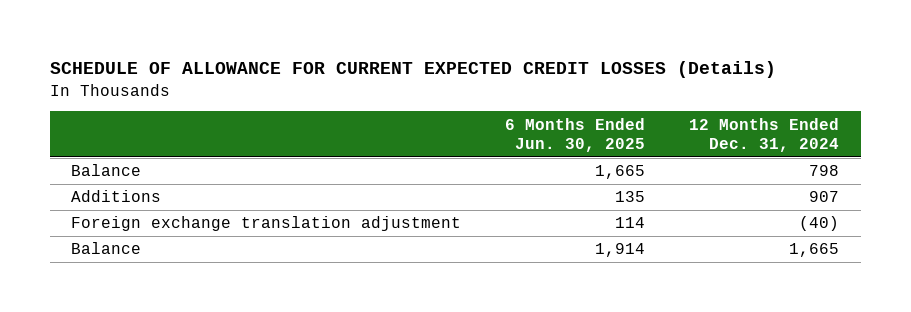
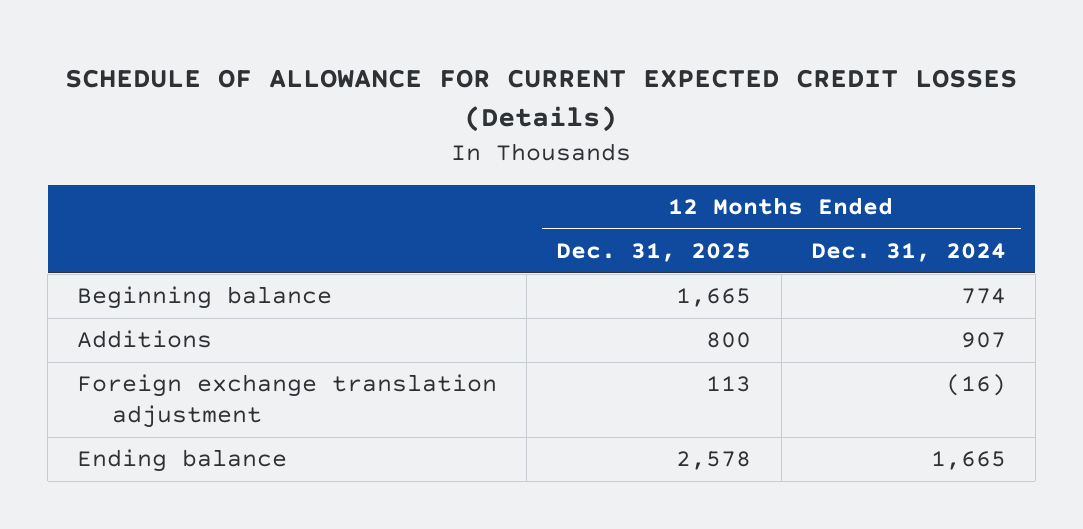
- | 6 Months Ended Jun. 30, 2025 | 12 Months Ended Dec. 31, 2024
+ | 12 Months Ended Dec. 31, 2025 | 12 Months Ended Dec. 31, 2024
- Balance | 1,665 | 798
+ Beginning balance | 1,665 | 774
- Foreign exchange translation adjustment | 114 | (40)
- Balance | 1,914 | 1,665
+ Foreign exchange translation adjustment | 113 | (16)
+ Ending balance | 2,578 | 1,665

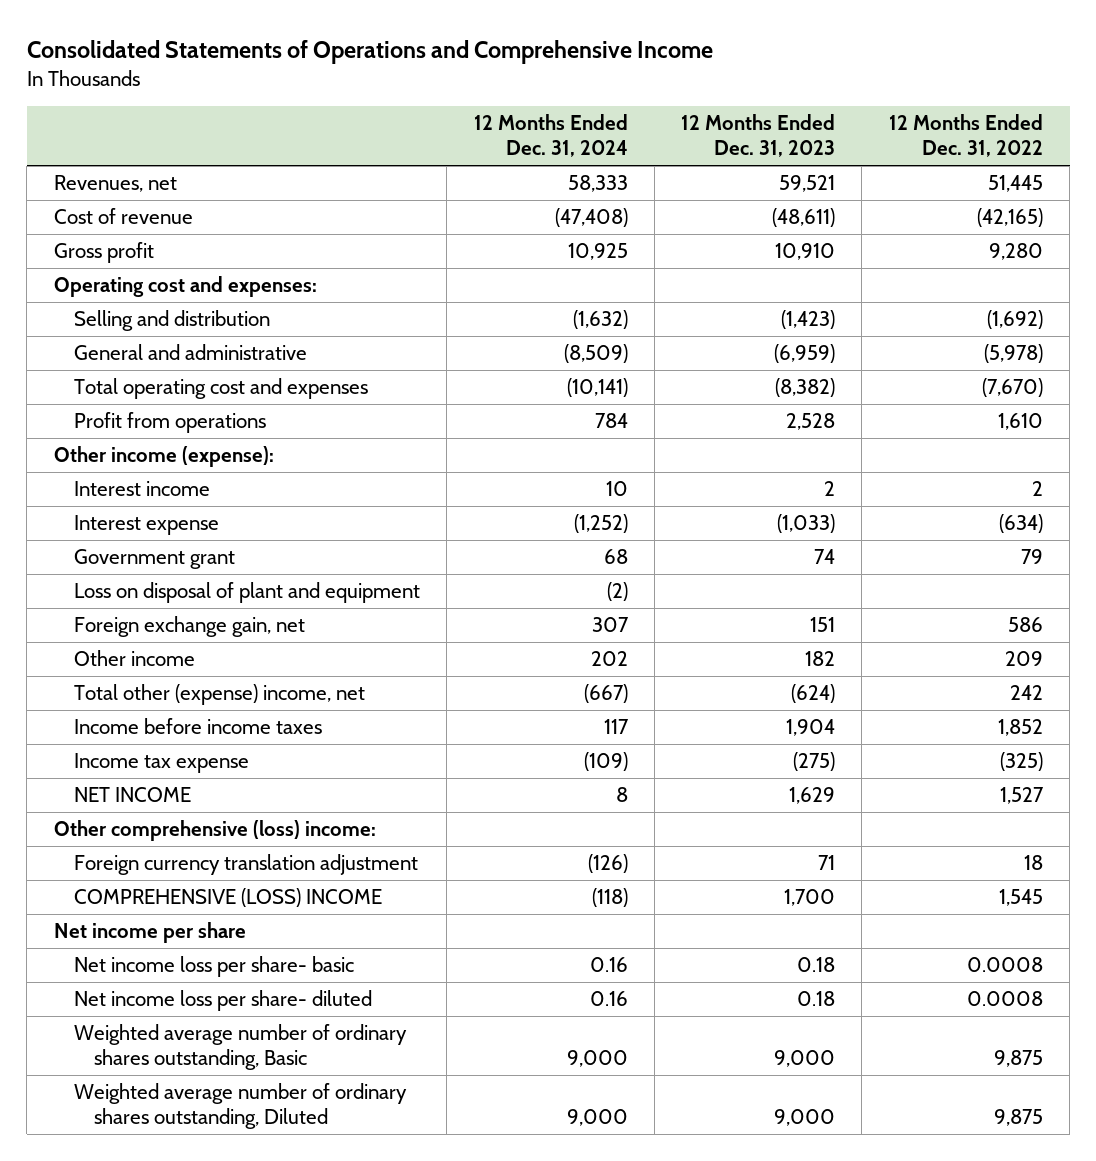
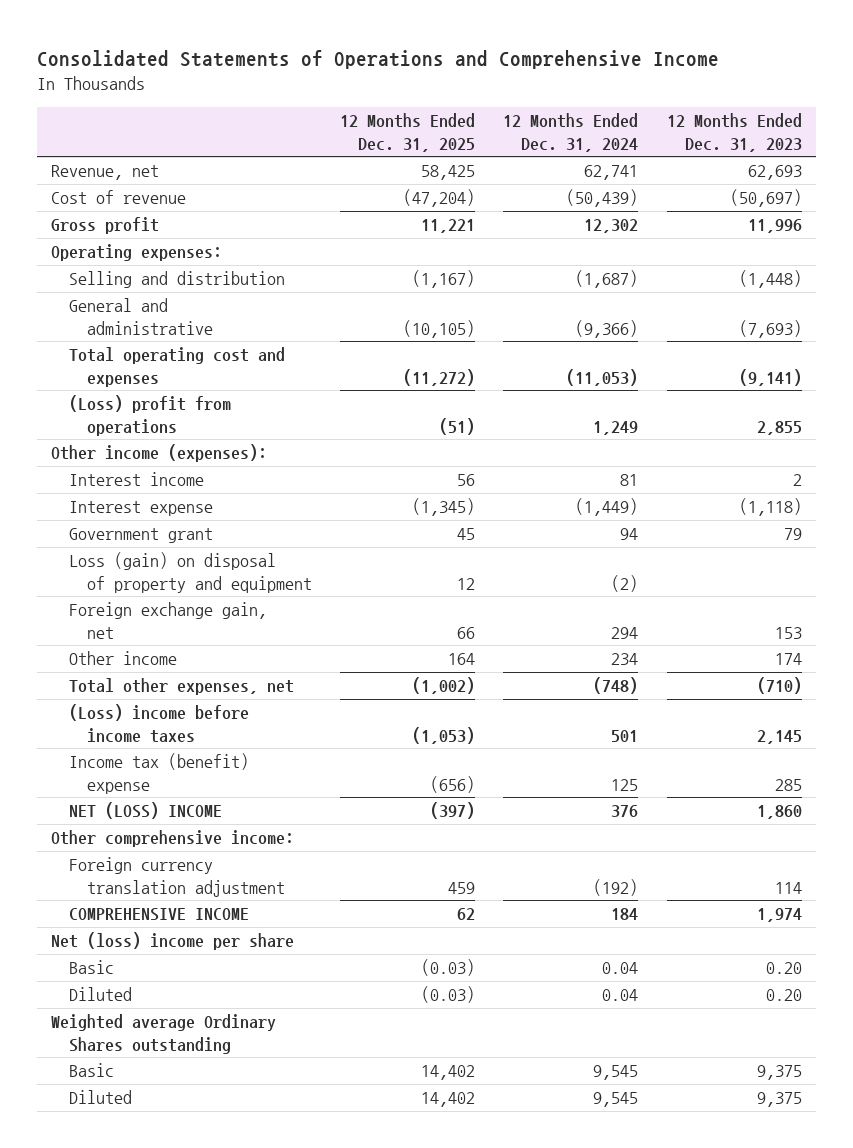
- | 12 Months Ended Dec. 31, 2024 | 12 Months Ended Dec. 31, 2023 | 12 Months Ended Dec. 31, 2022
+ | 12 Months Ended Dec. 31, 2025 | 12 Months Ended Dec. 31, 2024 | 12 Months Ended Dec. 31, 2023
- Revenues, net | 58,333 | 59,521 | 51,445
- Cost of revenue | (47,408) | (48,611) | (42,165)
- Gross profit | 10,925 | 10,910 | 9,280
- Operating cost and expenses:
- Selling and distribution | (1,632) | (1,423) | (1,692)
- General and administrative | (8,509) | (6,959) | (5,978)
- Total operating cost and expenses | (10,141) | (8,382) | (7,670)
- Profit from operations | 784 | 2,528 | 1,610
- Other income (expense):
- Interest income | 10 | 2 | 2
- Interest expense | (1,252) | (1,033) | (634)
- Government grant | 68 | 74 | 79
- Loss on disposal of plant and equipment | (2) | |
- Foreign exchange gain, net | 307 | 151 | 586
- Other income | 202 | 182 | 209
- Total other (expense) income, net | (667) | (624) | 242
- Income before income taxes | 117 | 1,904 | 1,852
- Income tax expense | (109) | (275) | (325)
- NET INCOME | 8 | 1,629 | 1,527
- Other comprehensive (loss) income:
- Foreign currency translation adjustment | (126) | 71 | 18
- COMPREHENSIVE (LOSS) INCOME | (118) | 1,700 | 1,545
- Net income per share
- Net income loss per share- basic | 0.16 | 0.18 | 0.0008
- Net income loss per share- diluted | 0.16 | 0.18 | 0.0008
- Weighted average number of ordinary shares outstanding, Basic | 9,000 | 9,000 | 9,875
- Weighted average number of ordinary shares outstanding, Diluted | 9,000 | 9,000 | 9,875
+ Revenue, net | 58,425 | 62,741 | 62,693
+ Cost of revenue | (47,204) | (50,439) | (50,697)
+ Gross profit | 11,221 | 12,302 | 11,996
+ Operating expenses:
+ Selling and distribution | (1,167) | (1,687) | (1,448)
+ General and administrative | (10,105) | (9,366) | (7,693)
+ Total operating cost and expenses | (11,272) | (11,053) | (9,141)
+ (Loss) profit from operations | (51) | 1,249 | 2,855
+ Other income (expenses):
+ Interest income | 56 | 81 | 2
+ Interest expense | (1,345) | (1,449) | (1,118)
+ Government grant | 45 | 94 | 79
+ Loss (gain) on disposal of property and equipment | 12 | (2) |
+ Foreign exchange gain, net | 66 | 294 | 153
+ Other income | 164 | 234 | 174
+ Total other expenses, net | (1,002) | (748) | (710)
+ (Loss) income before income taxes | (1,053) | 501 | 2,145
+ Income tax (benefit) expense | (656) | 125 | 285
+ NET (LOSS) INCOME | (397) | 376 | 1,860
+ Other comprehensive income:
+ Foreign currency translation adjustment | 459 | (192) | 114
+ COMPREHENSIVE INCOME | 62 | 184 | 1,974
+ Net (loss) income per share
+ Basic | (0.03) | 0.04 | 0.20
+ Diluted | (0.03) | 0.04 | 0.20
+ Weighted average Ordinary Shares outstanding
+ Basic | 14,402 | 9,545 | 9,375
+ Diluted | 14,402 | 9,545 | 9,375

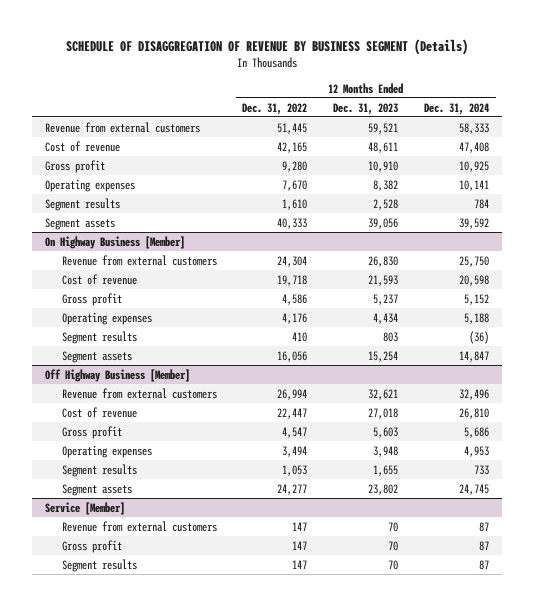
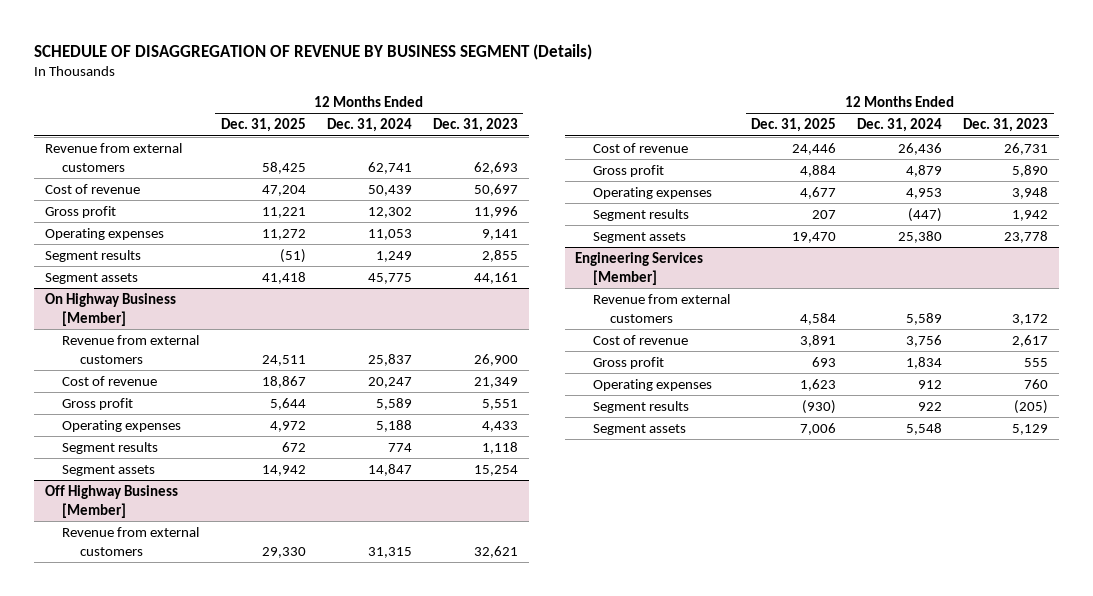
- | 12 Months Ended Dec. 31, 2022 | 12 Months Ended Dec. 31, 2023 | 12 Months Ended Dec. 31, 2024
+ | 12 Months Ended Dec. 31, 2025 | 12 Months Ended Dec. 31, 2024 | 12 Months Ended Dec. 31, 2023
- Revenue from external customers | 51,445 | 59,521 | 58,333
- Cost of revenue | 42,165 | 48,611 | 47,408
- Gross profit | 9,280 | 10,910 | 10,925
- Operating expenses | 7,670 | 8,382 | 10,141
- Segment results | 1,610 | 2,528 | 784
- Segment assets | 40,333 | 39,056 | 39,592
+ Revenue from external customers | 58,425 | 62,741 | 62,693
+ Cost of revenue | 47,204 | 50,439 | 50,697
+ Gross profit | 11,221 | 12,302 | 11,996
+ Operating expenses | 11,272 | 11,053 | 9,141
+ Segment results | (51) | 1,249 | 2,855
+ Segment assets | 41,418 | 45,775 | 44,161
@ On Highway Business [Member]
- Revenue from external customers | 24,304 | 26,830 | 25,750
- Cost of revenue | 19,718 | 21,593 | 20,598
- Gross profit | 4,586 | 5,237 | 5,152
- Operating expenses | 4,176 | 4,434 | 5,188
- Segment results | 410 | 803 | (36)
+ Revenue from external customers | 24,511 | 25,837 | 26,900
+ Cost of revenue | 18,867 | 20,247 | 21,349
+ Gross profit | 5,644 | 5,589 | 5,551
+ Operating expenses | 4,972 | 5,188 | 4,433
+ Segment results | 672 | 774 | 1,118
@ Off Highway Business [Member]
- Revenue from external customers | 26,994 | 32,621 | 32,496
- Cost of revenue | 22,447 | 27,018 | 26,810
- Gross profit | 4,547 | 5,603 | 5,686
+ Revenue from external customers | 29,330 | 31,315 | 32,621
+ Cost of revenue | 24,446 | 26,436 | 26,731
+ Gross profit | 4,884 | 4,879 | 5,890
- Segment results | 1,053 | 1,655 | 733
- Segment assets | 24,277 | 23,802 | 24,745
- Service [Member]
- Revenue from external customers | 147 | 70 | 87
- Gross profit | 147 | 70 | 87
- Segment results | 147 | 70 | 87
@ Off Highway Business [Member]
+ Segment results | 207 | (447) | 1,942
+ Segment assets | 19,470 | 25,380 | 23,778
+ Engineering Services [Member]
+ Revenue from external customers | 4,584 | 5,589 | 3,172
+ Cost of revenue | 3,891 | 3,756 | 2,617
+ Gross profit | 693 | 1,834 | 555
+ Operating expenses | 1,623 | 912 | 760
+ Segment results | (930) | 922 | (205)
+ Segment assets | 7,006 | 5,548 | 5,129

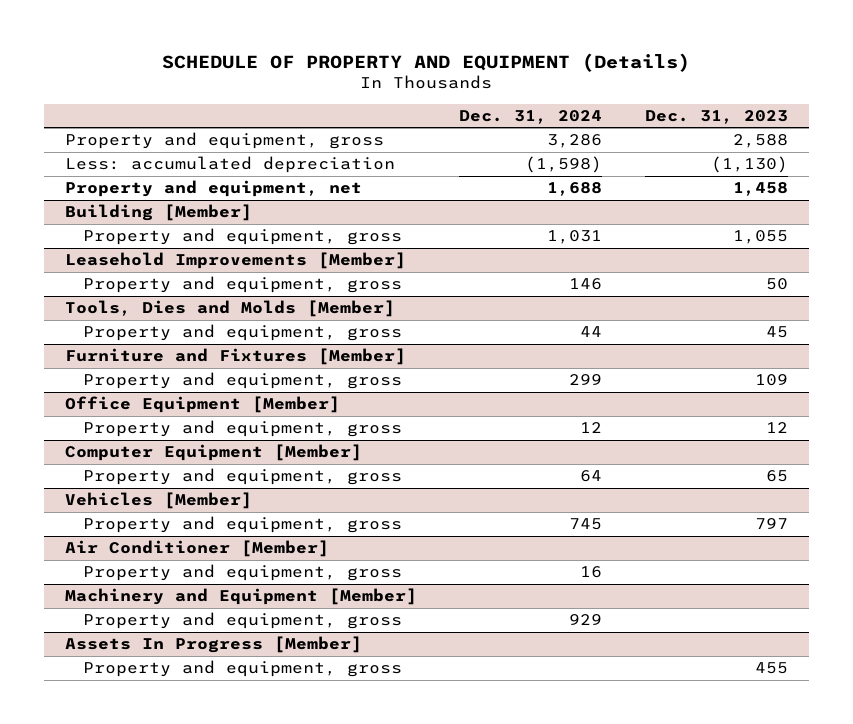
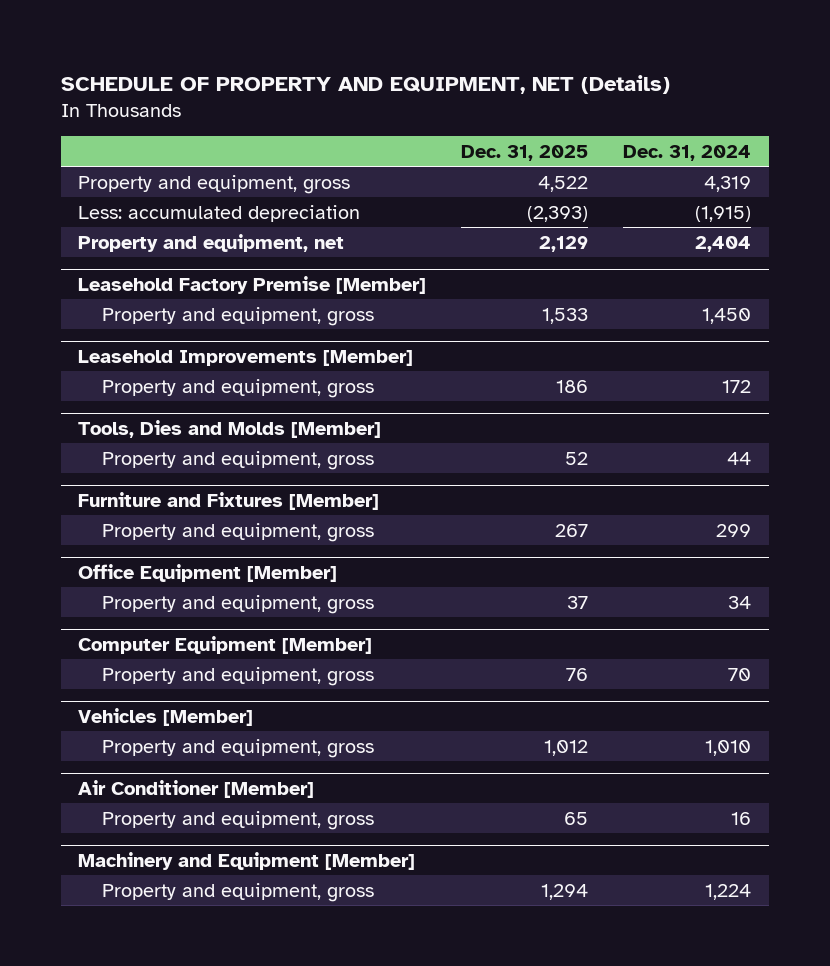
- SCHEDULE OF PROPERTY AND EQUIPMENT (Details)
+ SCHEDULE OF PROPERTY AND EQUIPMENT, NET (Details)
- | Dec. 31, 2024 | Dec. 31, 2023
+ | Dec. 31, 2025 | Dec. 31, 2024
- Property and equipment, gross | 3,286 | 2,588
- Less: accumulated depreciation | (1,598) | (1,130)
- Property and equipment, net | 1,688 | 1,458
- Building [Member]
- Property and equipment, gross | 1,031 | 1,055
+ Property and equipment, gross | 4,522 | 4,319
+ Less: accumulated depreciation | (2,393) | (1,915)
+ Property and equipment, net | 2,129 | 2,404
+ Leasehold Factory Premise [Member]
+ Property and equipment, gross | 1,533 | 1,450
@ Leasehold Improvements [Member]
- Property and equipment, gross | 146 | 50
+ Property and equipment, gross | 186 | 172
@ Office Equipment [Member]
- Property and equipment, gross | 12 | 12
+ Property and equipment, gross | 37 | 34
@ Computer Equipment [Member]
- Property and equipment, gross | 64 | 65
+ Property and equipment, gross | 76 | 70
@ Vehicles [Member]
- Property and equipment, gross | 745 | 797
+ Property and equipment, gross | 1,012 | 1,010
@ Machinery and Equipment [Member]
- Property and equipment, gross | 929 |
- Assets In Progress [Member]
- Property and equipment, gross | | 455
@ Machinery and Equipment [Member]
+ Property and equipment, gross | 1,294 | 1,224

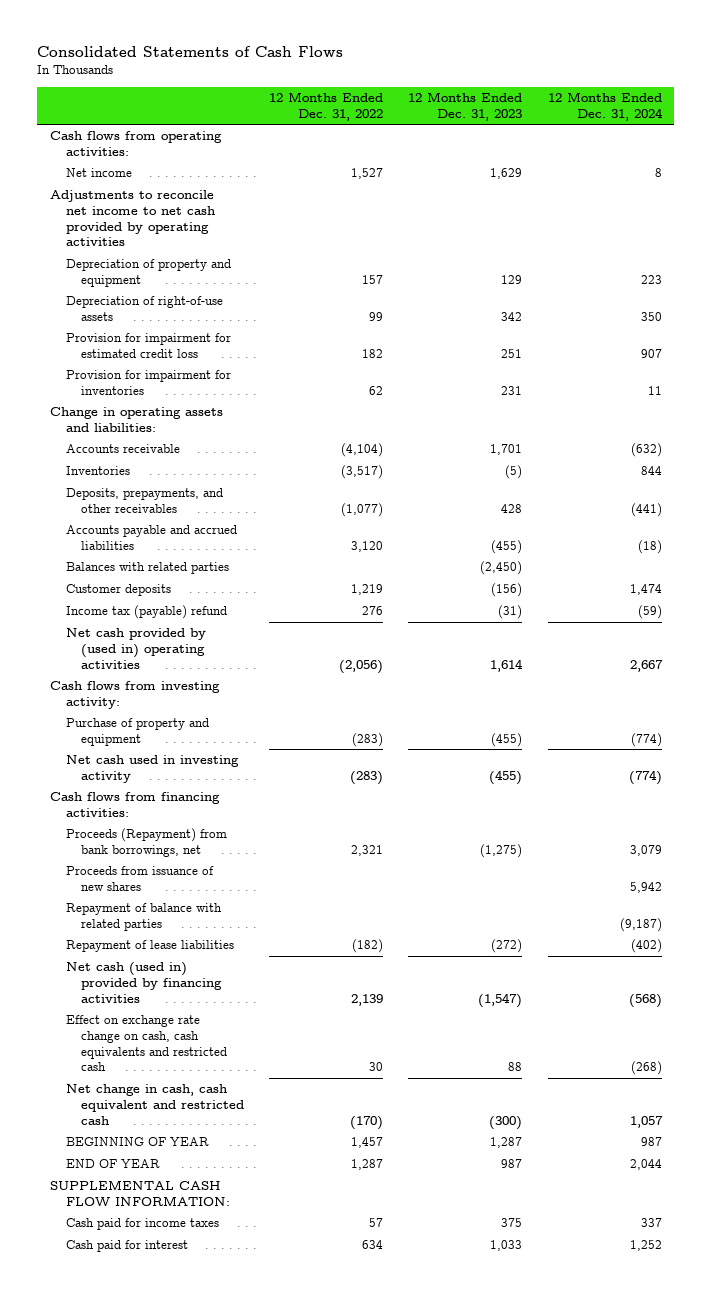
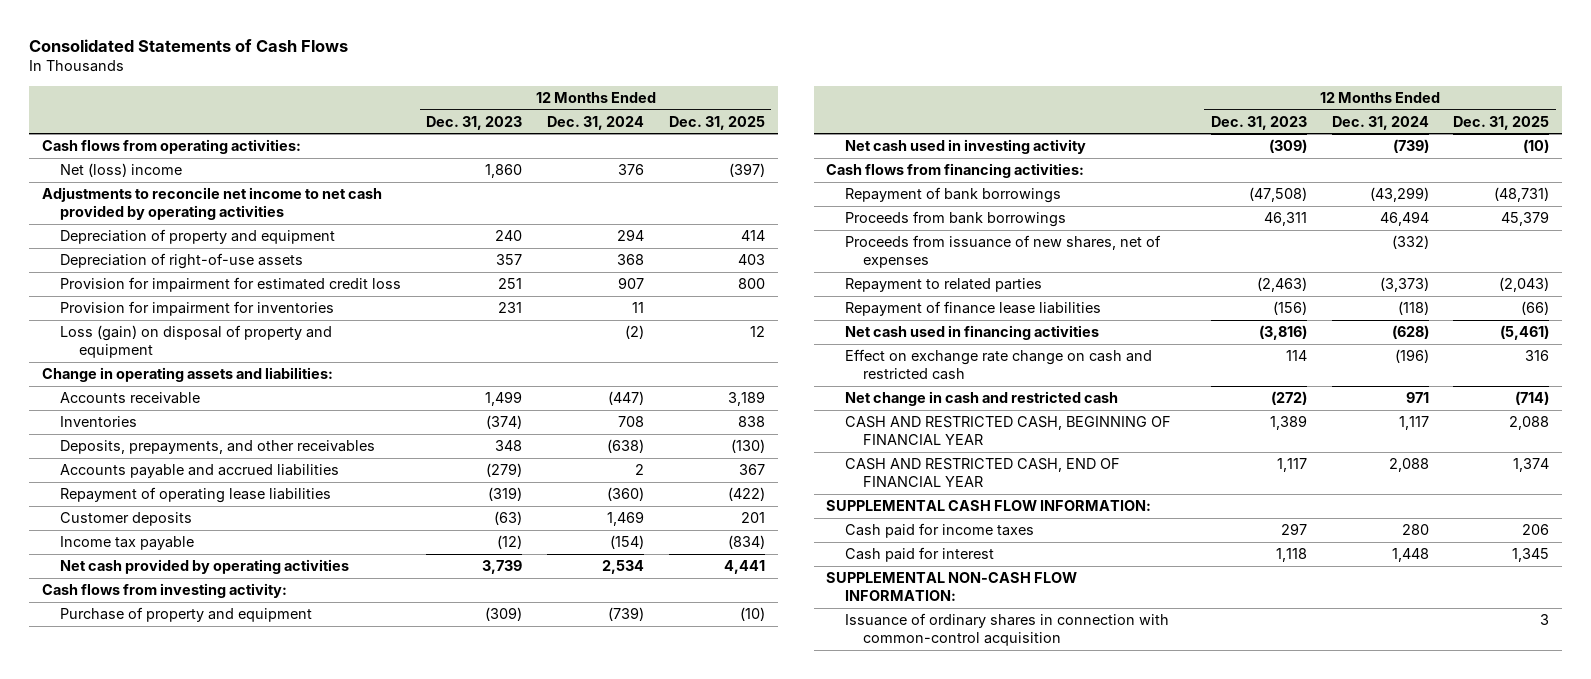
- | 12 Months Ended Dec. 31, 2022 | 12 Months Ended Dec. 31, 2023 | 12 Months Ended Dec. 31, 2024
+ | 12 Months Ended Dec. 31, 2023 | 12 Months Ended Dec. 31, 2024 | 12 Months Ended Dec. 31, 2025
- Net income | 1,527 | 1,629 | 8
+ Net (loss) income | 1,860 | 376 | (397)
- Depreciation of property and equipment | 157 | 129 | 223
- Depreciation of right-of-use assets | 99 | 342 | 350
+ Depreciation of property and equipment | 240 | 294 | 414
+ Depreciation of right-of-use assets | 357 | 368 | 403
+ Loss (gain) on disposal of property and equipment | | (2) | 12
- Accounts receivable | (4,104) | 1,701 | (632)
- Inventories | (3,517) | (5) | 844
- Deposits, prepayments, and other receivables | (1,077) | 428 | (441)
- Accounts payable and accrued liabilities | 3,120 | (455) | (18)
- Balances with related parties | | (2,450) |
- Customer deposits | 1,219 | (156) | 1,474
- Income tax (payable) refund | 276 | (31) | (59)
- Net cash provided by (used in) operating activities | (2,056) | 1,614 | 2,667
+ Accounts receivable | 1,499 | (447) | 3,189
+ Inventories | (374) | 708 | 838
+ Deposits, prepayments, and other receivables | 348 | (638) | (130)
+ Accounts payable and accrued liabilities | (279) | 2 | 367
+ Repayment of operating lease liabilities | (319) | (360) | (422)
+ Customer deposits | (63) | 1,469 | 201
+ Income tax payable | (12) | (154) | (834)
+ Net cash provided by operating activities | 3,739 | 2,534 | 4,441
- Purchase of property and equipment | (283) | (455) | (774)
- Net cash used in investing activity | (283) | (455) | (774)
+ Purchase of property and equipment | (309) | (739) | (10)
+ Net cash used in investing activity | (309) | (739) | (10)
- Proceeds (Repayment) from bank borrowings, net | 2,321 | (1,275) | 3,079
- Proceeds from issuance of new shares | | | 5,942
- Repayment of balance with related parties | | | (9,187)
- Repayment of lease liabilities | (182) | (272) | (402)
- Net cash (used in) provided by financing activities | 2,139 | (1,547) | (568)
- Effect on exchange rate change on cash, cash equivalents and restricted cash | 30 | 88 | (268)
- Net change in cash, cash equivalent and restricted cash | (170) | (300) | 1,057
- BEGINNING OF YEAR | 1,457 | 1,287 | 987
- END OF YEAR | 1,287 | 987 | 2,044
+ Repayment of bank borrowings | (47,508) | (43,299) | (48,731)
+ Proceeds from bank borrowings | 46,311 | 46,494 | 45,379
+ Proceeds from issuance of new shares, net of expenses | | (332) |
+ Repayment to related parties | (2,463) | (3,373) | (2,043)
+ Repayment of finance lease liabilities | (156) | (118) | (66)
+ Net cash used in financing activities | (3,816) | (628) | (5,461)
+ Effect on exchange rate change on cash and restricted cash | 114 | (196) | 316
+ Net change in cash and restricted cash | (272) | 971 | (714)
+ CASH AND RESTRICTED CASH, BEGINNING OF FINANCIAL YEAR | 1,389 | 1,117 | 2,088
+ CASH AND RESTRICTED CASH, END OF FINANCIAL YEAR | 1,117 | 2,088 | 1,374
- Cash paid for income taxes | 57 | 375 | 337
- Cash paid for interest | 634 | 1,033 | 1,252
+ Cash paid for income taxes | 297 | 280 | 206
+ Cash paid for interest | 1,118 | 1,448 | 1,345
+ SUPPLEMENTAL NON-CASH FLOW INFORMATION:
+ Issuance of ordinary shares in connection with common-control acquisition | | | 3

